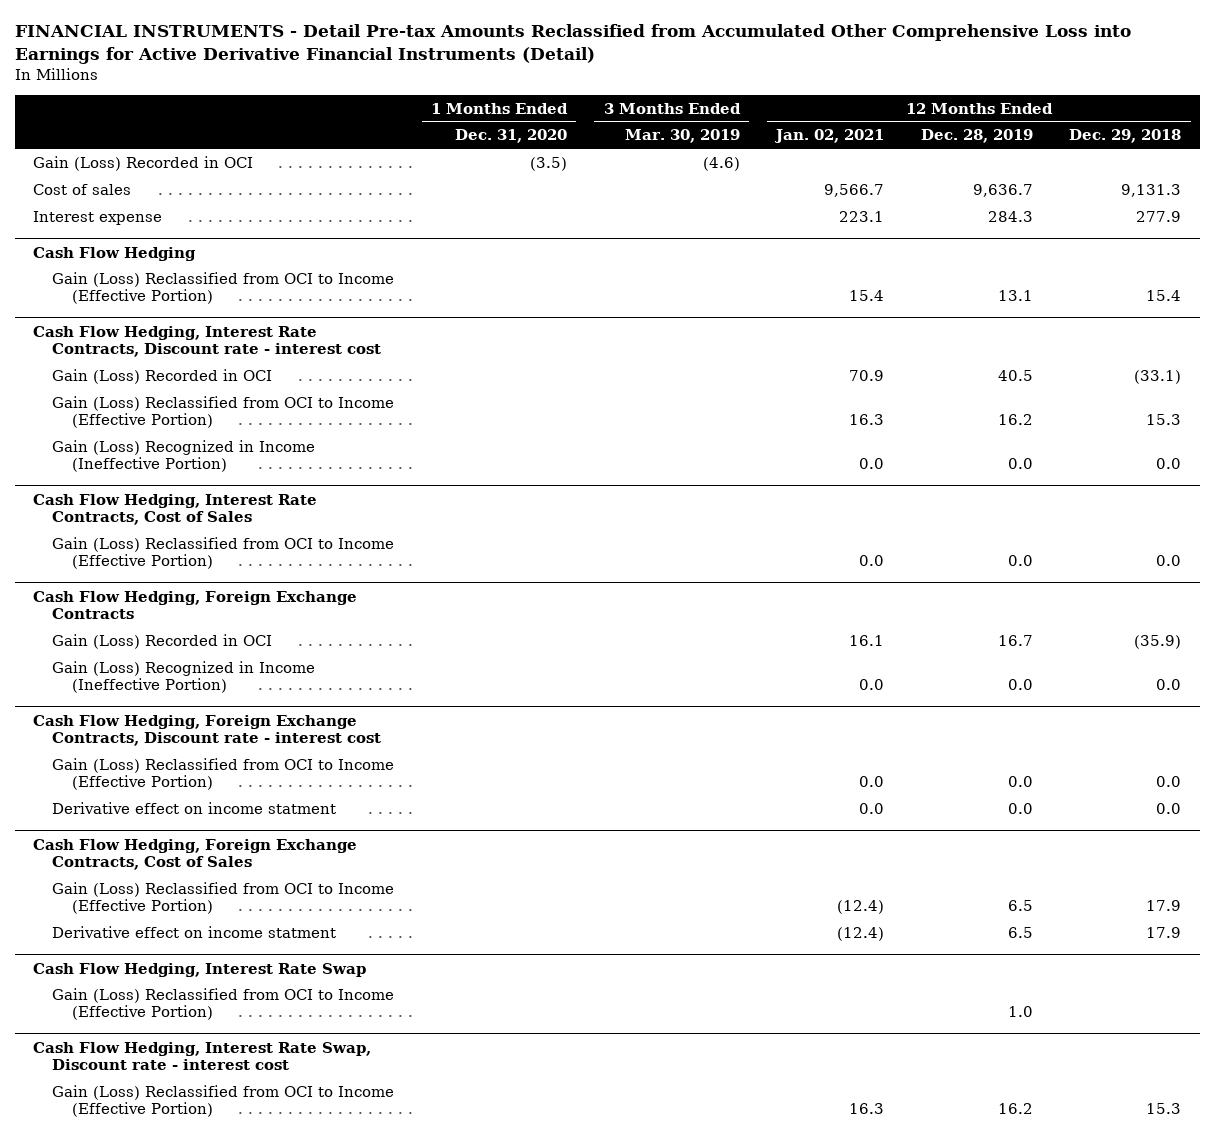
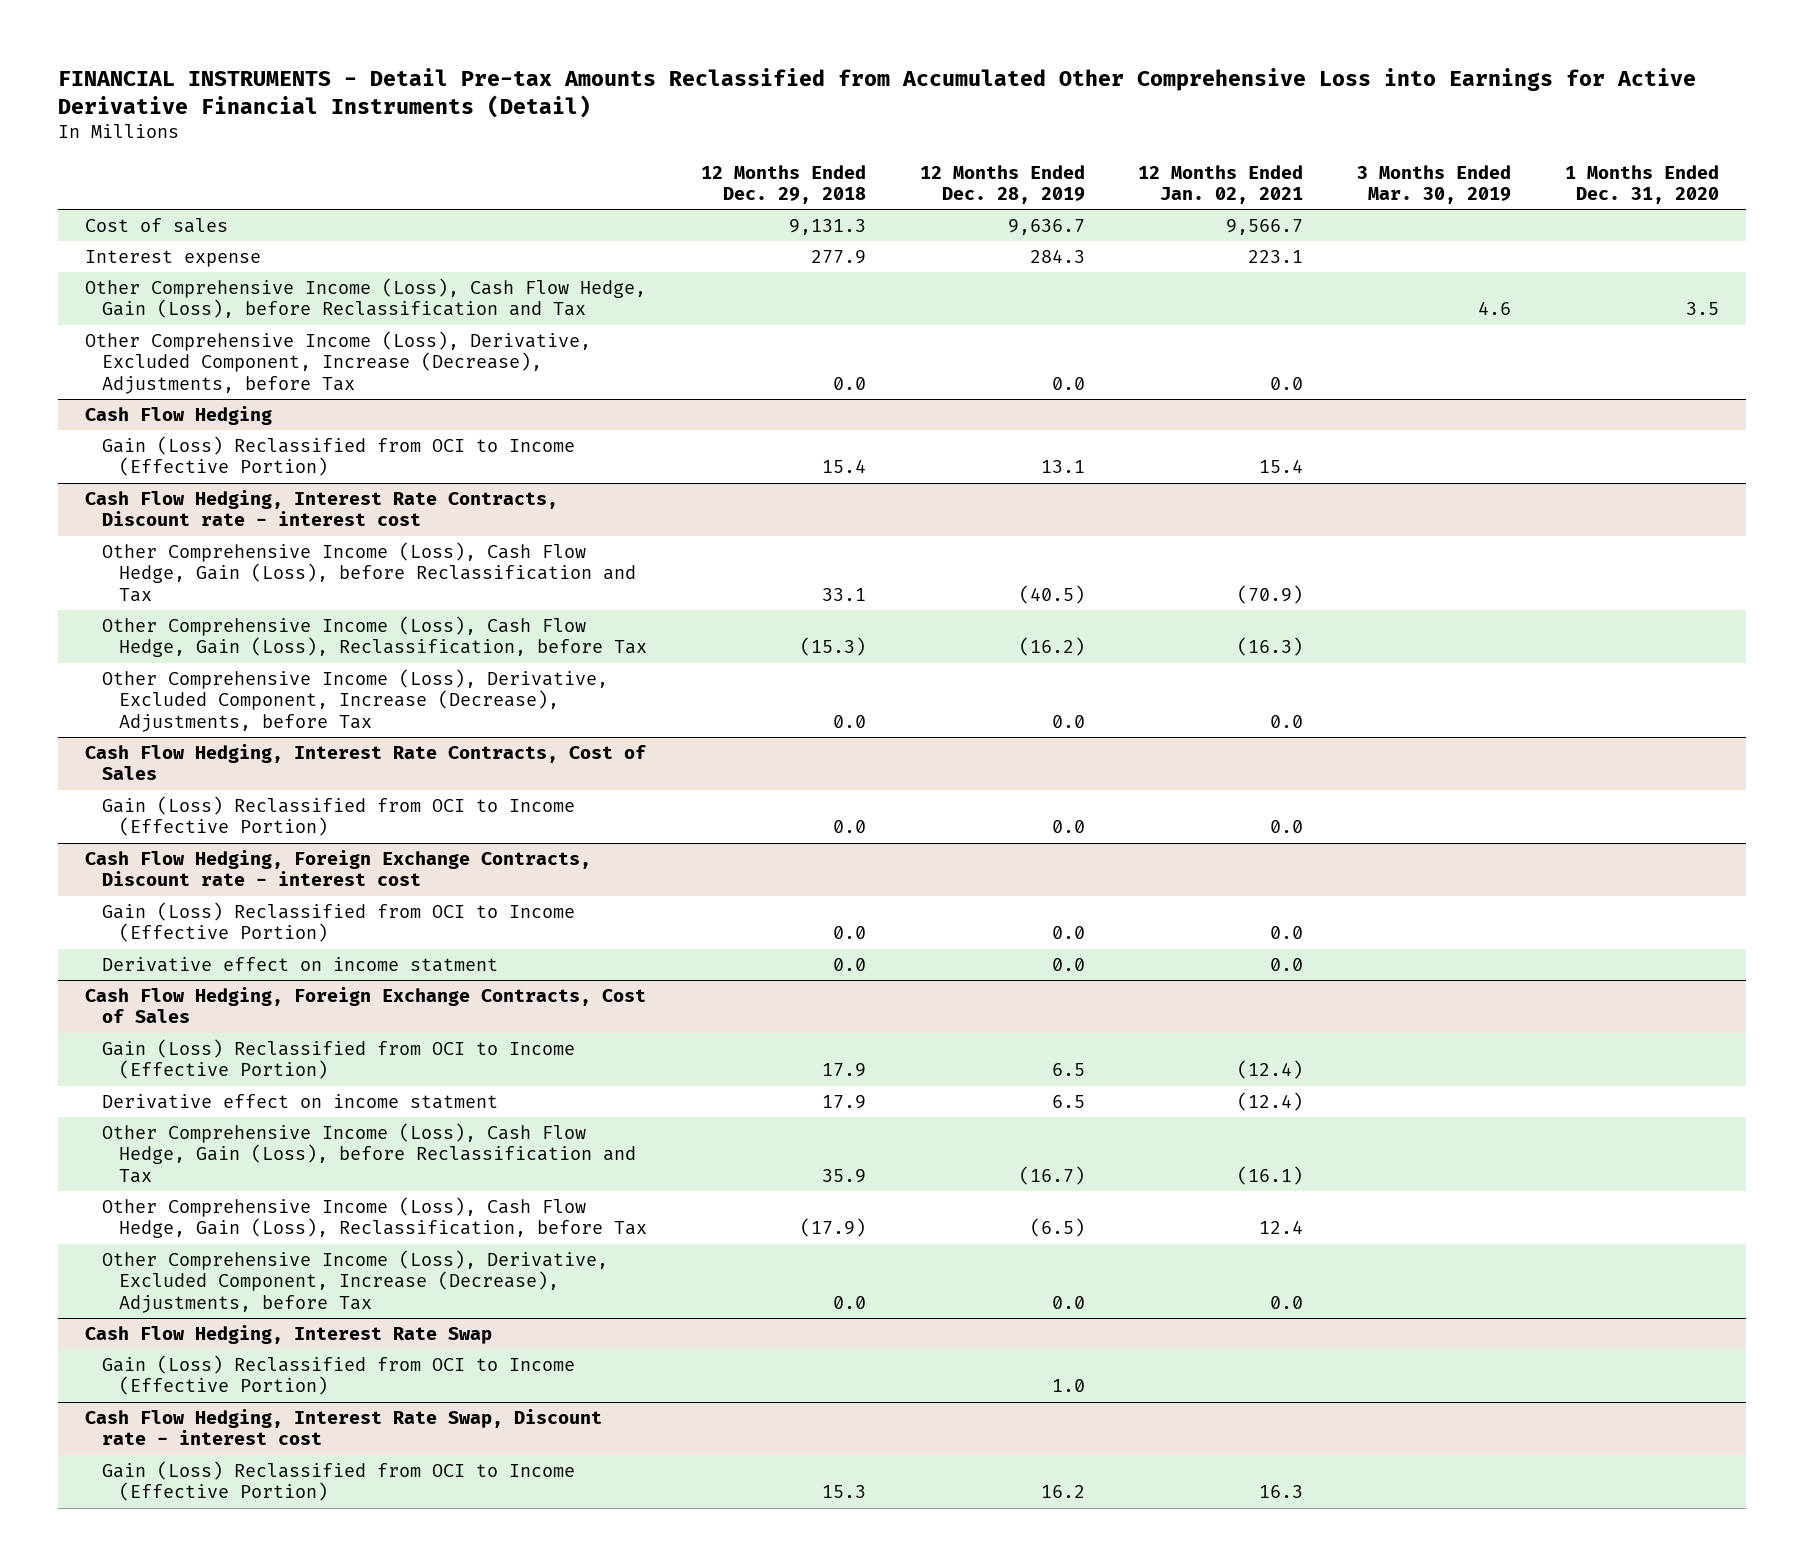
- | 1 Months Ended Dec. 31, 2020 | 3 Months Ended Mar. 30, 2019 | 12 Months Ended Jan. 02, 2021 | 12 Months Ended Dec. 28, 2019 | 12 Months Ended Dec. 29, 2018
+ | 12 Months Ended Dec. 29, 2018 | 12 Months Ended Dec. 28, 2019 | 12 Months Ended Jan. 02, 2021 | 3 Months Ended Mar. 30, 2019 | 1 Months Ended Dec. 31, 2020
- Gain (Loss) Recorded in OCI | (3.5) | (4.6) | | |
+ Other Comprehensive Income (Loss), Cash Flow Hedge, Gain (Loss), before Reclassification and Tax | | | | 4.6 | 3.5
+ Other Comprehensive Income (Loss), Derivative, Excluded Component, Increase (Decrease), Adjustments, before Tax | 0.0 | 0.0 | 0.0 | |
@ Cash Flow Hedging, Interest Rate Contracts, Discount rate - interest cost
- Gain (Loss) Recorded in OCI | | | 70.9 | 40.5 | (33.1)
- Gain (Loss) Reclassified from OCI to Income (Effective Portion) | | | 16.3 | 16.2 | 15.3
- Gain (Loss) Recognized in Income (Ineffective Portion) | | | 0.0 | 0.0 | 0.0
+ Other Comprehensive Income (Loss), Cash Flow Hedge, Gain (Loss), before Reclassification and Tax | 33.1 | (40.5) | (70.9) | |
+ Other Comprehensive Income (Loss), Cash Flow Hedge, Gain (Loss), Reclassification, before Tax | (15.3) | (16.2) | (16.3) | |
+ Other Comprehensive Income (Loss), Derivative, Excluded Component, Increase (Decrease), Adjustments, before Tax | 0.0 | 0.0 | 0.0 | |
- Cash Flow Hedging, Foreign Exchange Contracts
- Gain (Loss) Recorded in OCI | | | 16.1 | 16.7 | (35.9)
- Gain (Loss) Recognized in Income (Ineffective Portion) | | | 0.0 | 0.0 | 0.0
@ Cash Flow Hedging, Foreign Exchange Contracts, Cost of Sales
+ Other Comprehensive Income (Loss), Cash Flow Hedge, Gain (Loss), before Reclassification and Tax | 35.9 | (16.7) | (16.1) | |
+ Other Comprehensive Income (Loss), Cash Flow Hedge, Gain (Loss), Reclassification, before Tax | (17.9) | (6.5) | 12.4 | |
+ Other Comprehensive Income (Loss), Derivative, Excluded Component, Increase (Decrease), Adjustments, before Tax | 0.0 | 0.0 | 0.0 | |

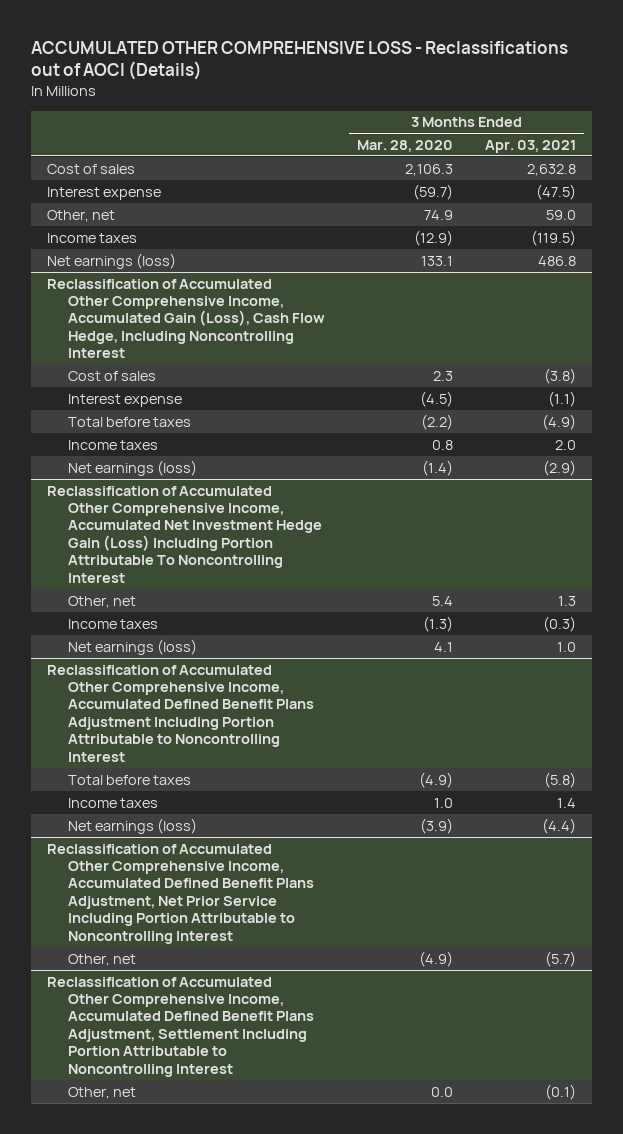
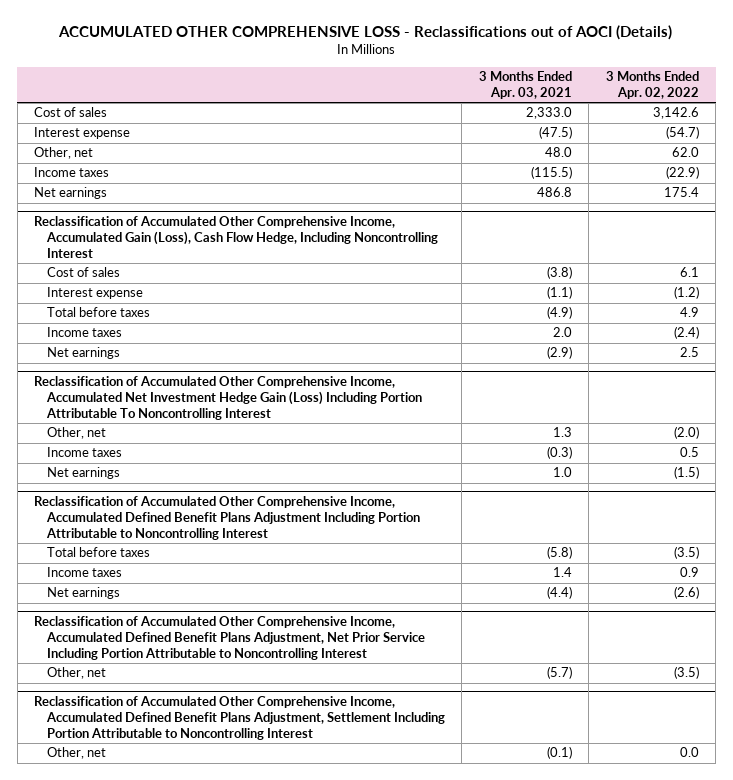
- | 3 Months Ended Mar. 28, 2020 | 3 Months Ended Apr. 03, 2021
+ | 3 Months Ended Apr. 03, 2021 | 3 Months Ended Apr. 02, 2022
- Cost of sales | 2,106.3 | 2,632.8
+ Cost of sales | 2,333.0 | 3,142.6
- Other, net | 74.9 | 59.0
- Income taxes | (12.9) | (119.5)
- Net earnings (loss) | 133.1 | 486.8
+ Other, net | 48.0 | 62.0
+ Income taxes | (115.5) | (22.9)
+ Net earnings | 486.8 | 175.4
@ Reclassification of Accumulated Other Comprehensive Income, Accumulated Gain (Loss), Cash Flow Hedge, Including Noncontrolling Interest
- Net earnings (loss) | (1.4) | (2.9)
+ Net earnings | (2.9) | 2.5
@ Reclassification of Accumulated Other Comprehensive Income, Accumulated Net Investment Hedge Gain (Loss) Including Portion Attributable To Noncontrolling Interest
- Net earnings (loss) | 4.1 | 1.0
+ Net earnings | 1.0 | (1.5)
@ Reclassification of Accumulated Other Comprehensive Income, Accumulated Defined Benefit Plans Adjustment Including Portion Attributable to Noncontrolling Interest
- Net earnings (loss) | (3.9) | (4.4)
+ Net earnings | (4.4) | (2.6)

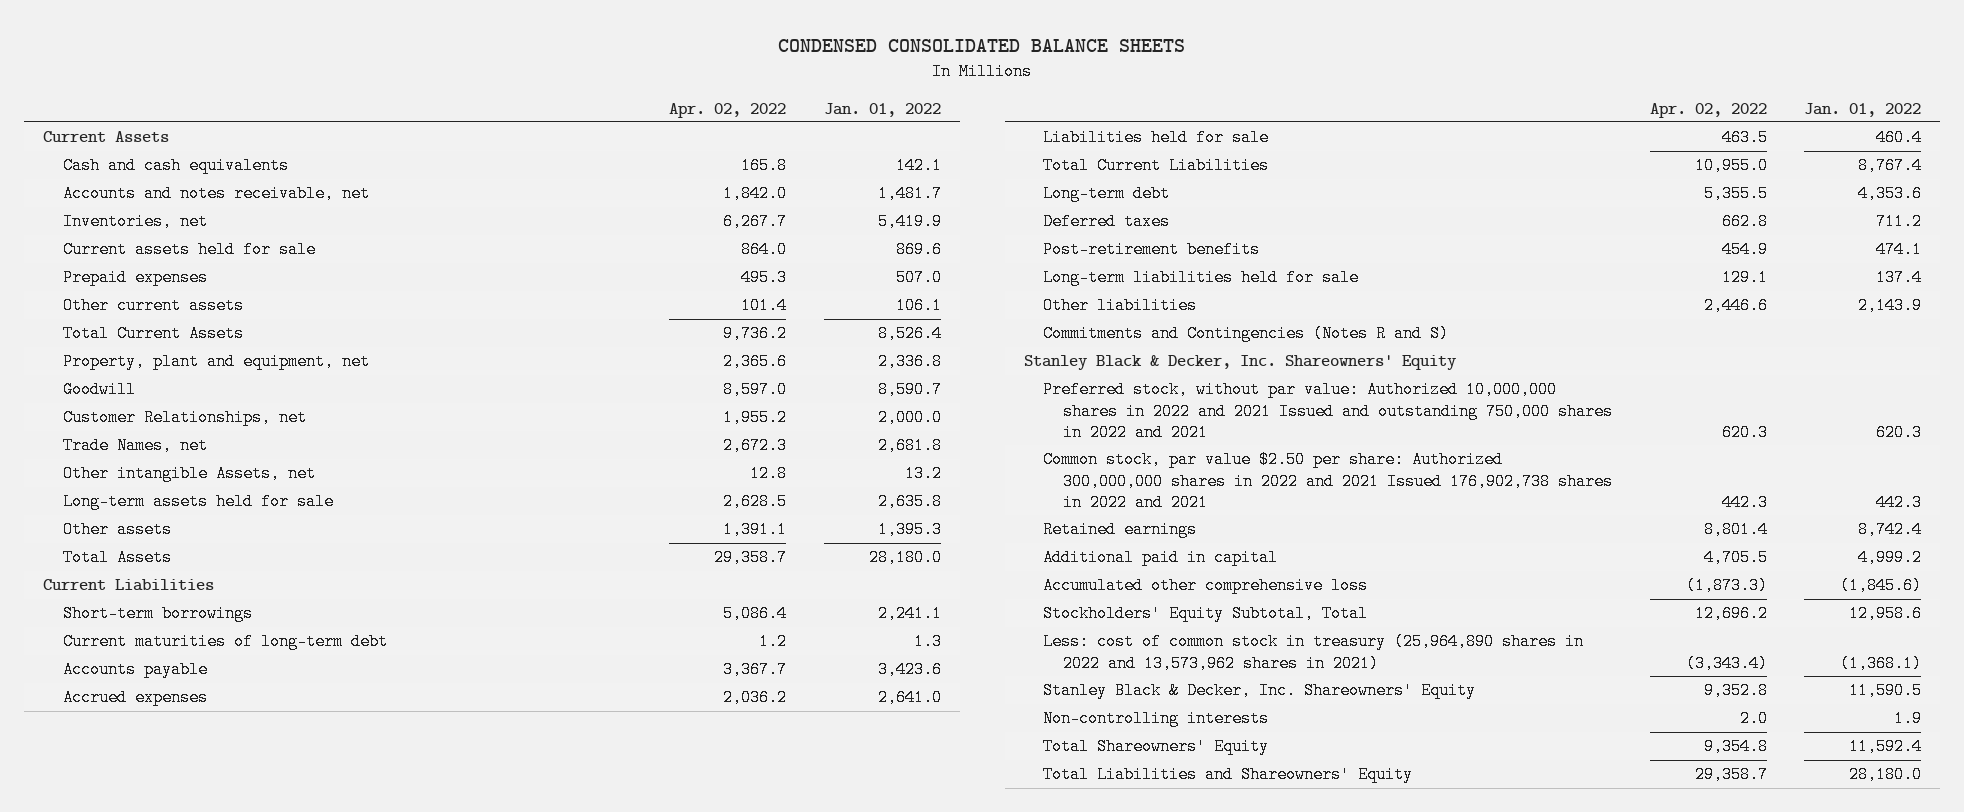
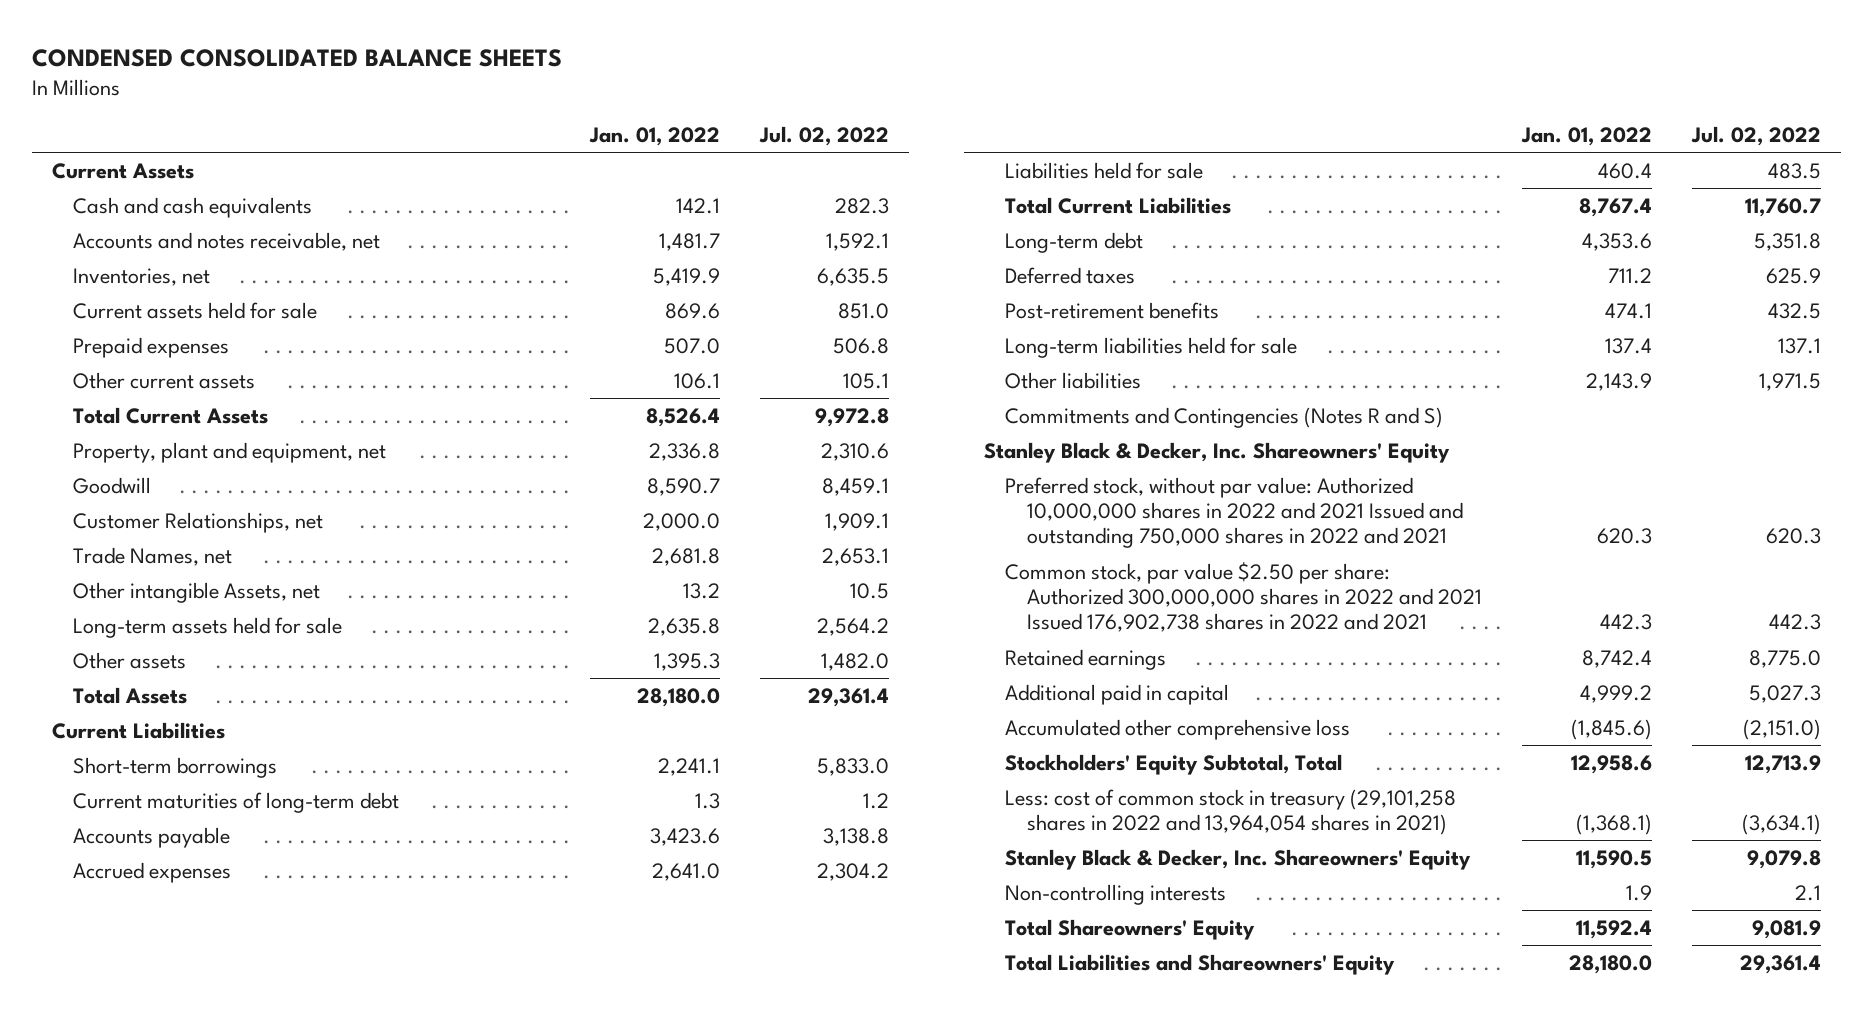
- | Apr. 02, 2022 | Jan. 01, 2022
+ | Jan. 01, 2022 | Jul. 02, 2022
- Less: cost of common stock in treasury (25,964,890 shares in 2022 and 13,573,962 shares in 2021) | (3,343.4) | (1,368.1)
+ Less: cost of common stock in treasury (29,101,258 shares in 2022 and 13,964,054 shares in 2021) | (1,368.1) | (3,634.1)

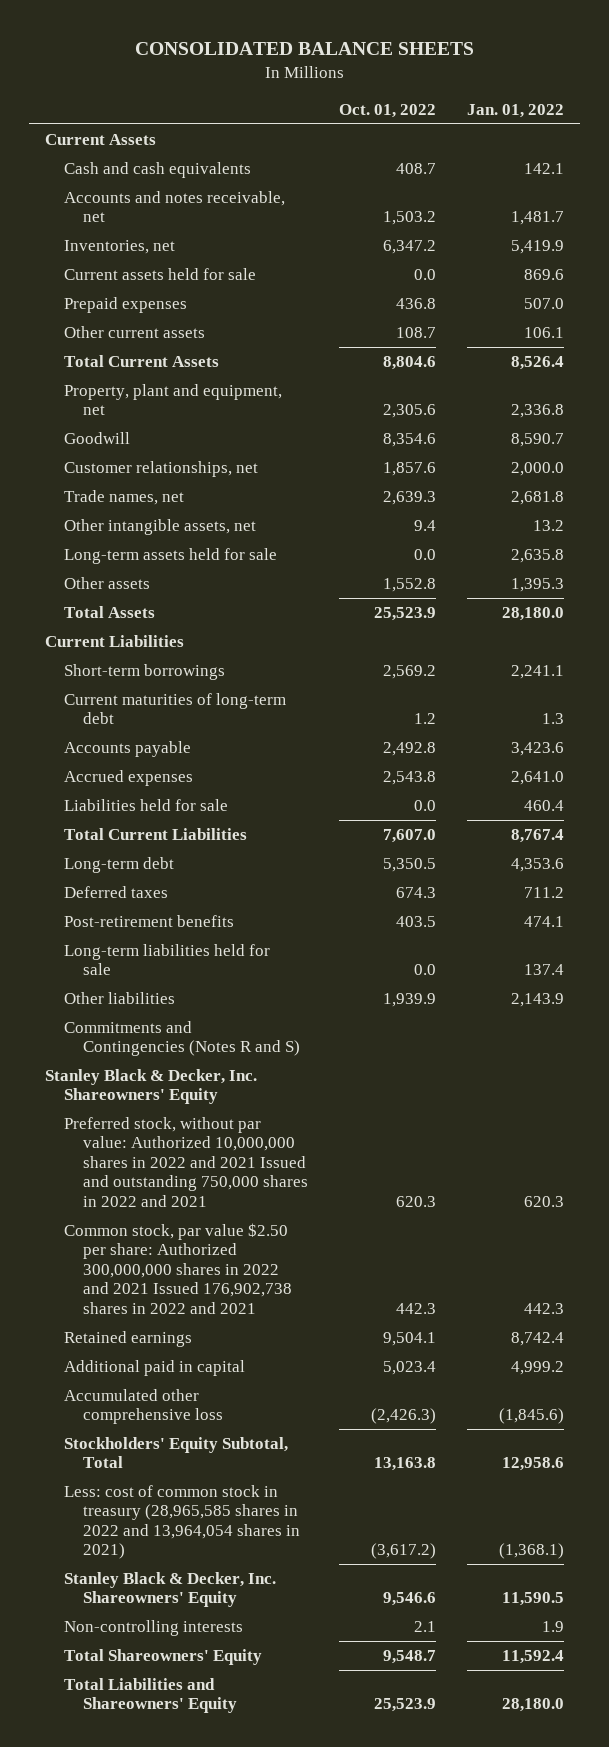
- CONDENSED CONSOLIDATED BALANCE SHEETS
+ CONSOLIDATED BALANCE SHEETS
- | Jan. 01, 2022 | Jul. 02, 2022
+ | Oct. 01, 2022 | Jan. 01, 2022
- Customer Relationships, net | 2,000.0 | 1,909.1
- Trade Names, net | 2,681.8 | 2,653.1
- Other intangible Assets, net | 13.2 | 10.5
+ Customer relationships, net | 1,857.6 | 2,000.0
+ Trade names, net | 2,639.3 | 2,681.8
+ Other intangible assets, net | 9.4 | 13.2
- Less: cost of common stock in treasury (29,101,258 shares in 2022 and 13,964,054 shares in 2021) | (1,368.1) | (3,634.1)
+ Less: cost of common stock in treasury (28,965,585 shares in 2022 and 13,964,054 shares in 2021) | (3,617.2) | (1,368.1)

